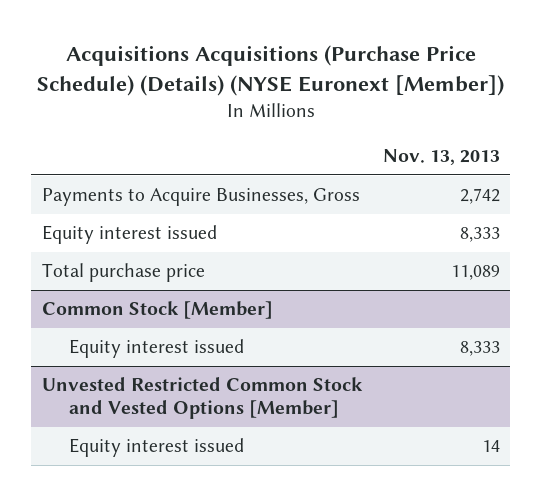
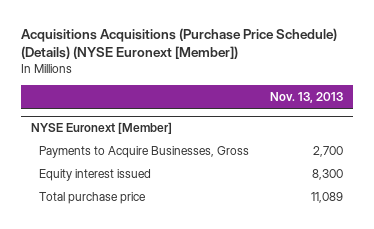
- Payments to Acquire Businesses, Gross | 2,742
- Equity interest issued | 8,333
+ NYSE Euronext [Member]
+ Payments to Acquire Businesses, Gross | 2,700
+ Equity interest issued | 8,300
- Common Stock [Member]
- Equity interest issued | 8,333
- Unvested Restricted Common Stock and Vested Options [Member]
- Equity interest issued | 14

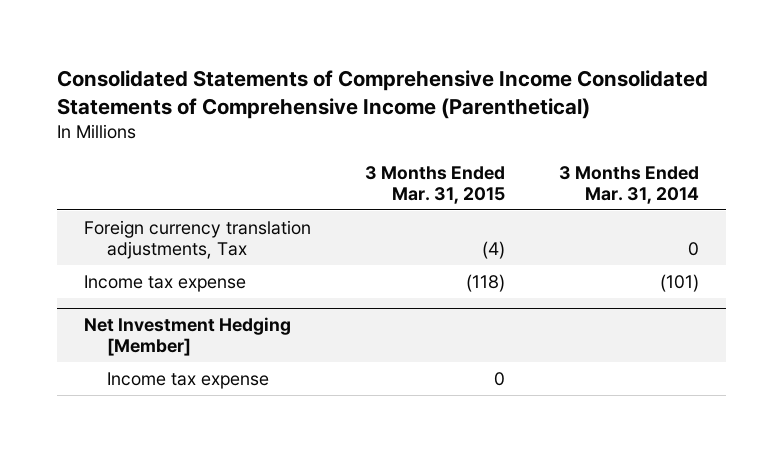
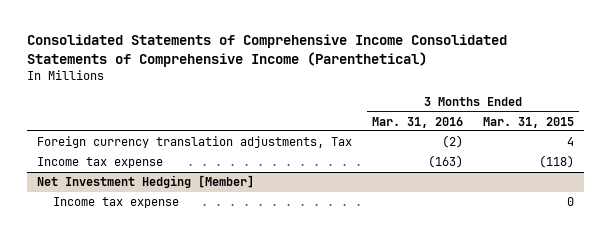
- | 3 Months Ended Mar. 31, 2015 | 3 Months Ended Mar. 31, 2014
+ | 3 Months Ended Mar. 31, 2016 | 3 Months Ended Mar. 31, 2015
- Foreign currency translation adjustments, Tax | (4) | 0
+ Foreign currency translation adjustments, Tax | (2) | 4

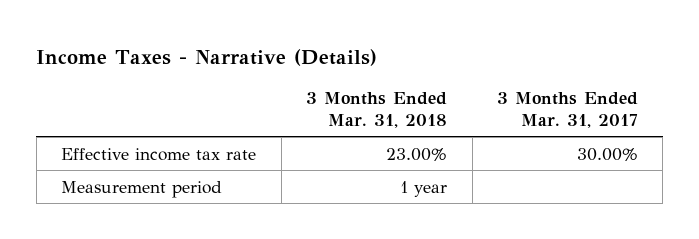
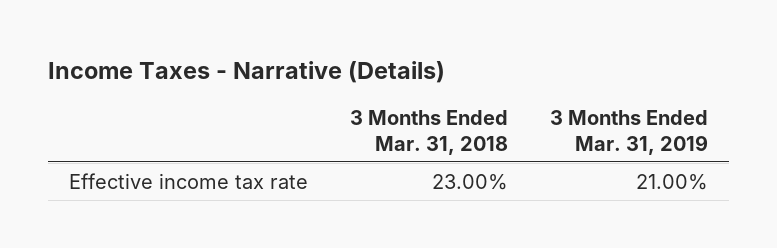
- | 3 Months Ended Mar. 31, 2018 | 3 Months Ended Mar. 31, 2017
+ | 3 Months Ended Mar. 31, 2018 | 3 Months Ended Mar. 31, 2019
- Measurement period | 1 year |

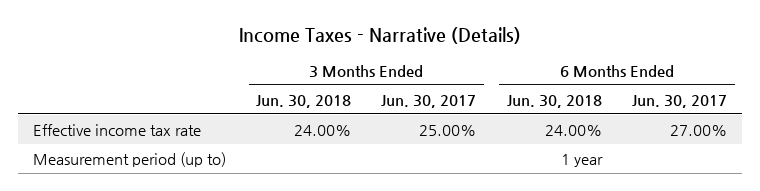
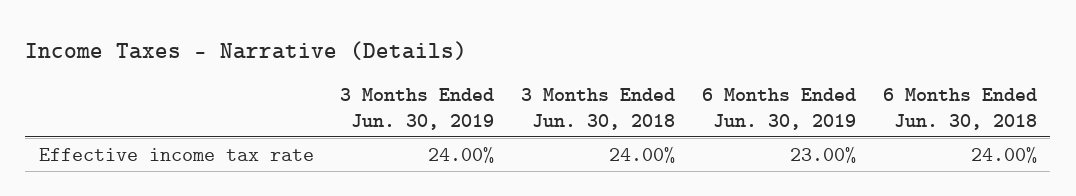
- | 3 Months Ended Jun. 30, 2018 | 3 Months Ended Jun. 30, 2017 | 6 Months Ended Jun. 30, 2018 | 6 Months Ended Jun. 30, 2017
+ | 3 Months Ended Jun. 30, 2019 | 3 Months Ended Jun. 30, 2018 | 6 Months Ended Jun. 30, 2019 | 6 Months Ended Jun. 30, 2018
- Measurement period (up to) | | | 1 year |

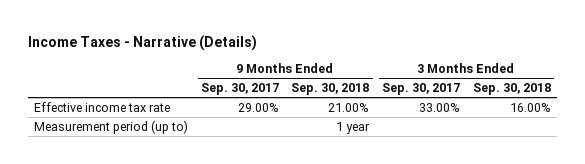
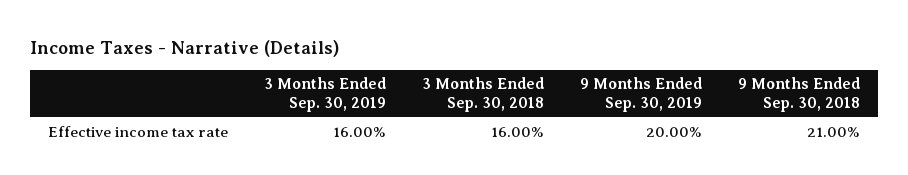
- | 9 Months Ended Sep. 30, 2017 | 9 Months Ended Sep. 30, 2018 | 3 Months Ended Sep. 30, 2017 | 3 Months Ended Sep. 30, 2018
+ | 3 Months Ended Sep. 30, 2019 | 3 Months Ended Sep. 30, 2018 | 9 Months Ended Sep. 30, 2019 | 9 Months Ended Sep. 30, 2018
- Measurement period (up to) | | 1 year | |

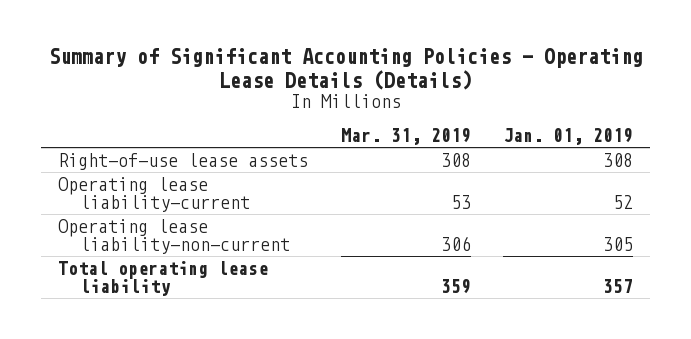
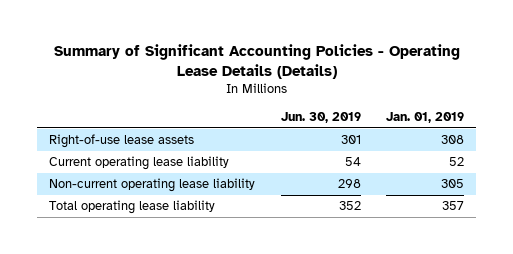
- | Mar. 31, 2019 | Jan. 01, 2019
+ | Jun. 30, 2019 | Jan. 01, 2019
- Operating lease liability-current | 53 | 52
- Operating lease liability-non-current | 306 | 305
+ Current operating lease liability | 54 | 52
+ Non-current operating lease liability | 298 | 305

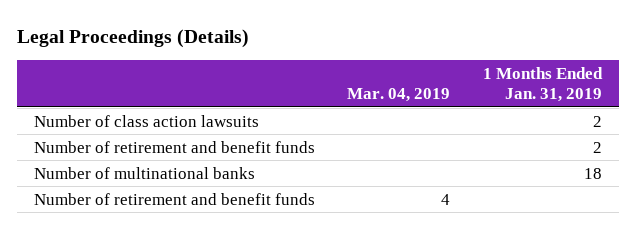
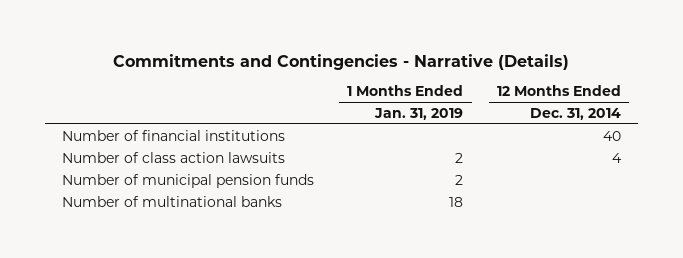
- Legal Proceedings (Details)
+ Commitments and Contingencies - Narrative (Details)
- | Mar. 04, 2019 | 1 Months Ended Jan. 31, 2019
+ | 1 Months Ended Jan. 31, 2019 | 12 Months Ended Dec. 31, 2014
+ Number of financial institutions | | 40
- Number of retirement and benefit funds | | 2
+ Number of municipal pension funds | 2 |
- Number of retirement and benefit funds | 4 |

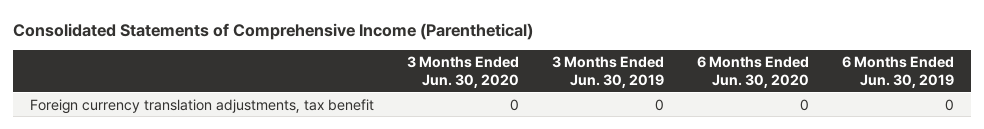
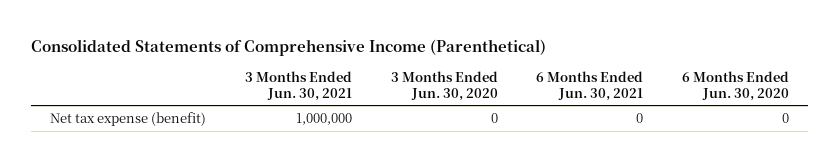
- | 3 Months Ended Jun. 30, 2020 | 3 Months Ended Jun. 30, 2019 | 6 Months Ended Jun. 30, 2020 | 6 Months Ended Jun. 30, 2019
+ | 3 Months Ended Jun. 30, 2021 | 3 Months Ended Jun. 30, 2020 | 6 Months Ended Jun. 30, 2021 | 6 Months Ended Jun. 30, 2020
- Foreign currency translation adjustments, tax benefit | 0 | 0 | 0 | 0
+ Net tax expense (benefit) | 1,000,000 | 0 | 0 | 0

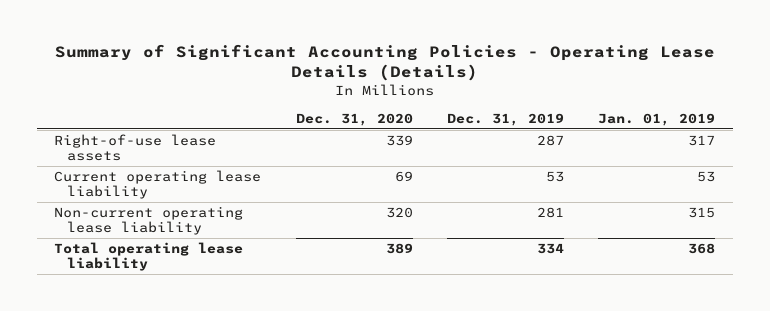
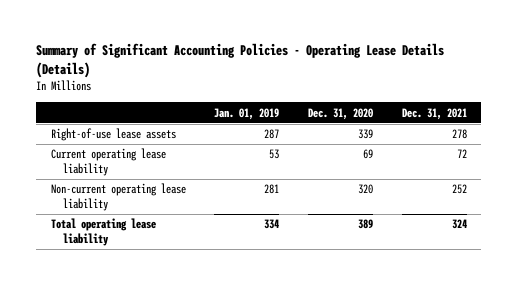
- | Dec. 31, 2020 | Dec. 31, 2019 | Jan. 01, 2019
+ | Jan. 01, 2019 | Dec. 31, 2020 | Dec. 31, 2021
- Right-of-use lease assets | 339 | 287 | 317
+ Right-of-use lease assets | 287 | 339 | 278
- Non-current operating lease liability | 320 | 281 | 315
- Total operating lease liability | 389 | 334 | 368
+ Non-current operating lease liability | 281 | 320 | 252
+ Total operating lease liability | 334 | 389 | 324

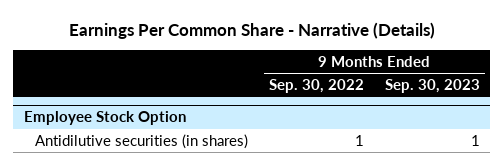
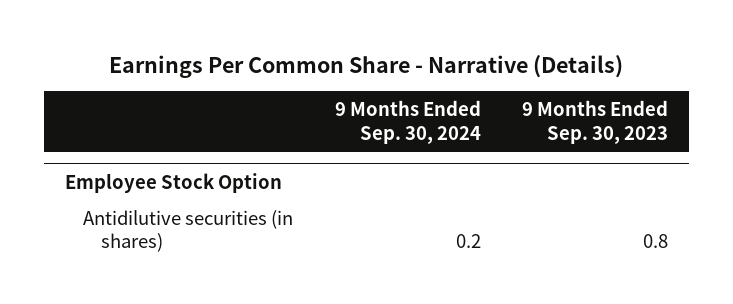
- | 9 Months Ended Sep. 30, 2022 | 9 Months Ended Sep. 30, 2023
+ | 9 Months Ended Sep. 30, 2024 | 9 Months Ended Sep. 30, 2023
@ Employee Stock Option
- Antidilutive securities (in shares) | 1 | 1
+ Antidilutive securities (in shares) | 0.2 | 0.8

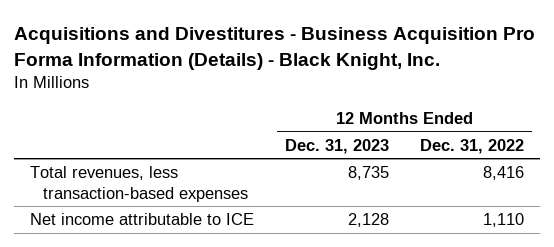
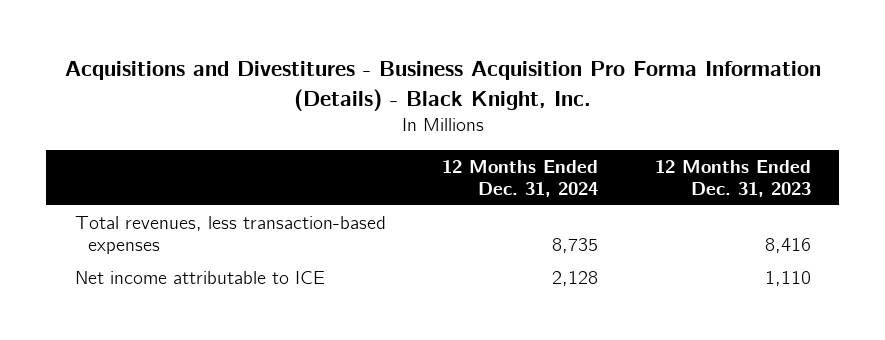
- | 12 Months Ended Dec. 31, 2023 | 12 Months Ended Dec. 31, 2022
+ | 12 Months Ended Dec. 31, 2024 | 12 Months Ended Dec. 31, 2023
- Total revenues, less transaction-based expenses | 8,735 | 8,416
- Net income attributable to ICE | 2,128 | 1,110
+ Total revenues, less transaction-based expenses | 8,735 | 8,416
+ Net income attributable to ICE | 2,128 | 1,110

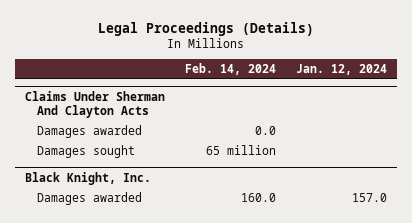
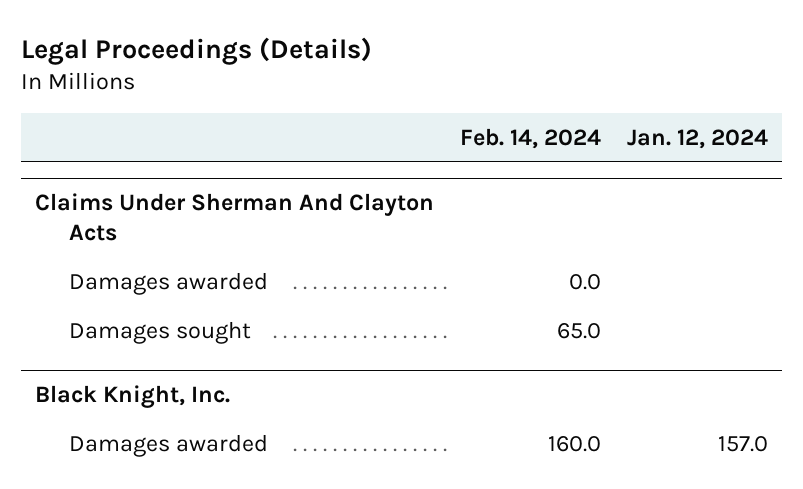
@ Claims Under Sherman And Clayton Acts
- Damages sought | 65 million |
+ Damages sought | 65.0 |

